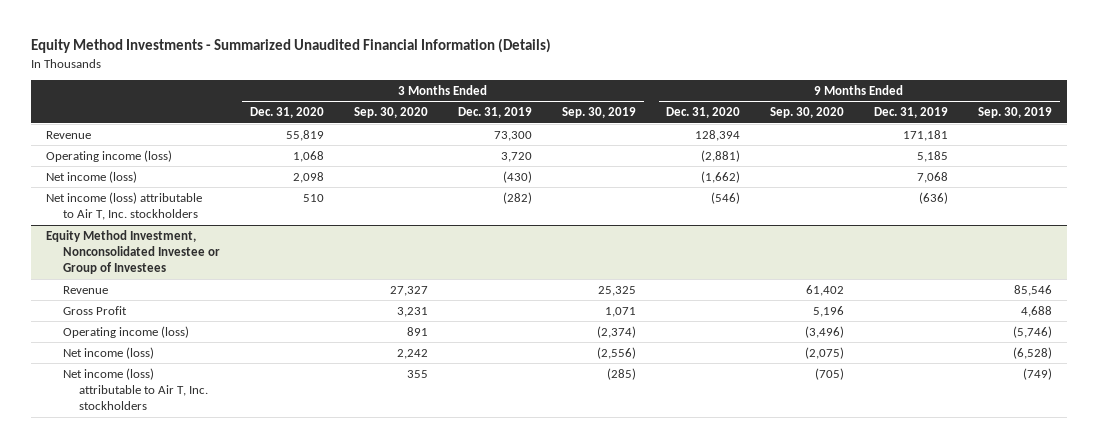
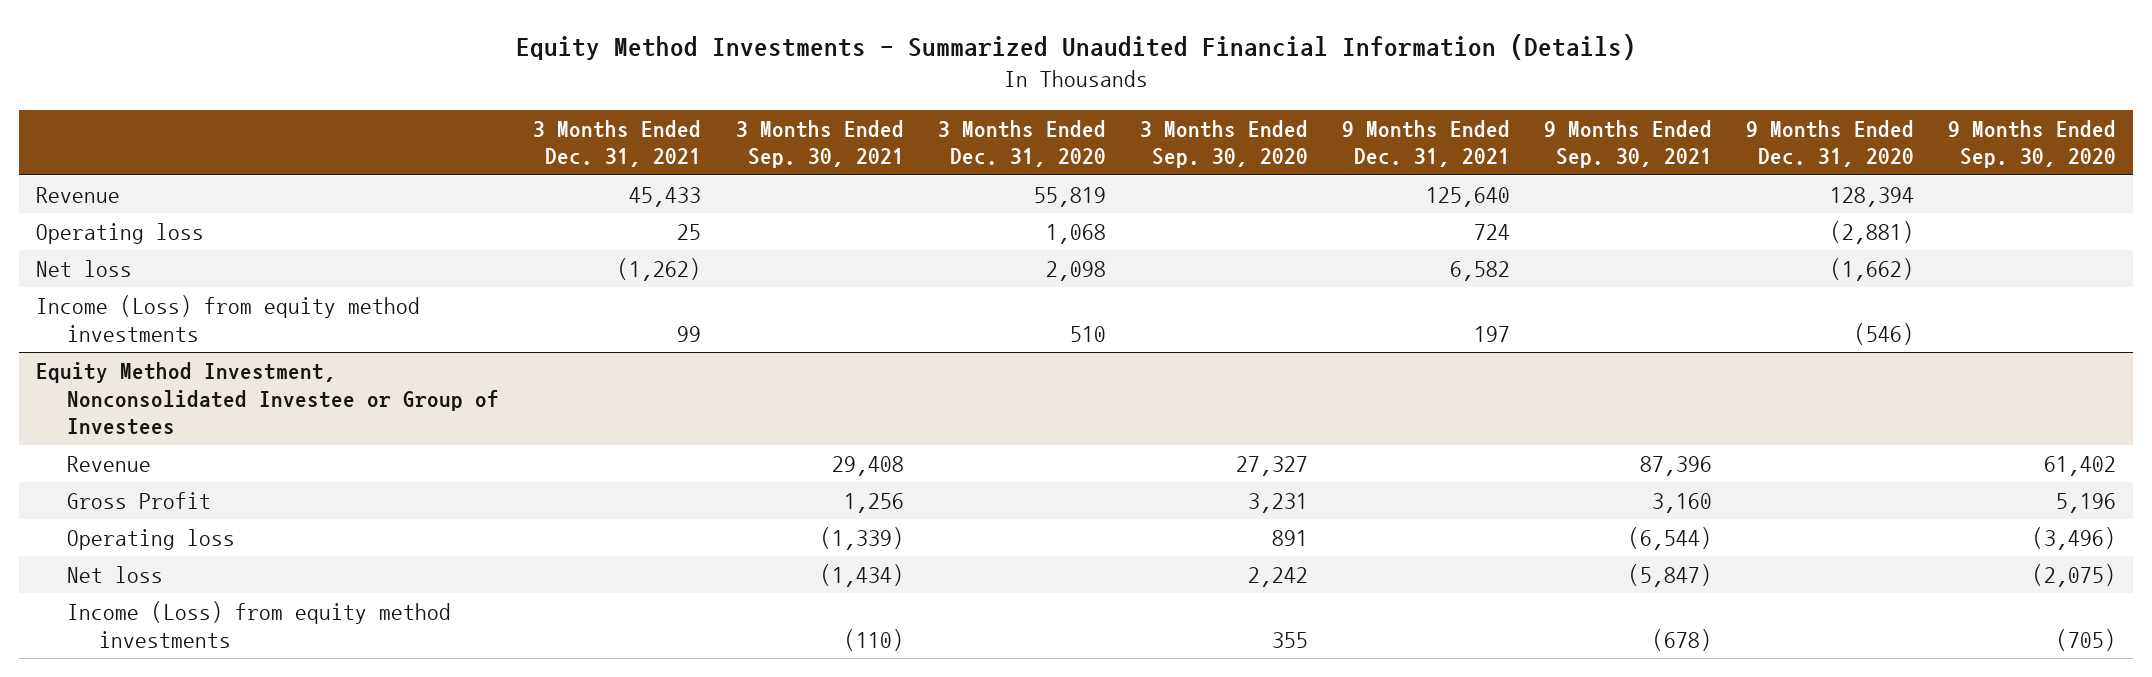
- | 3 Months Ended Dec. 31, 2020 | 3 Months Ended Sep. 30, 2020 | 3 Months Ended Dec. 31, 2019 | 3 Months Ended Sep. 30, 2019 | 9 Months Ended Dec. 31, 2020 | 9 Months Ended Sep. 30, 2020 | 9 Months Ended Dec. 31, 2019 | 9 Months Ended Sep. 30, 2019
+ | 3 Months Ended Dec. 31, 2021 | 3 Months Ended Sep. 30, 2021 | 3 Months Ended Dec. 31, 2020 | 3 Months Ended Sep. 30, 2020 | 9 Months Ended Dec. 31, 2021 | 9 Months Ended Sep. 30, 2021 | 9 Months Ended Dec. 31, 2020 | 9 Months Ended Sep. 30, 2020
- Operating income (loss) | 1,068 | | 3,720 | | (2,881) | | 5,185 |
- Net income (loss) | 2,098 | | (430) | | (1,662) | | 7,068 |
- Net income (loss) attributable to Air T, Inc. stockholders | 510 | | (282) | | (546) | | (636) |
+ Operating loss | 25 | | 1,068 | | 724 | | (2,881) |
+ Net loss | (1,262) | | 2,098 | | 6,582 | | (1,662) |
+ Income (Loss) from equity method investments | 99 | | 510 | | 197 | | (546) |
@ Equity Method Investment, Nonconsolidated Investee or Group of Investees
- Operating income (loss) | | 891 | | (2,374) | | (3,496) | | (5,746)
- Net income (loss) | | 2,242 | | (2,556) | | (2,075) | | (6,528)
- Net income (loss) attributable to Air T, Inc. stockholders | | 355 | | (285) | | (705) | | (749)
+ Operating loss | | (1,339) | | 891 | | (6,544) | | (3,496)
+ Net loss | | (1,434) | | 2,242 | | (5,847) | | (2,075)
+ Income (Loss) from equity method investments | | (110) | | 355 | | (678) | | (705)

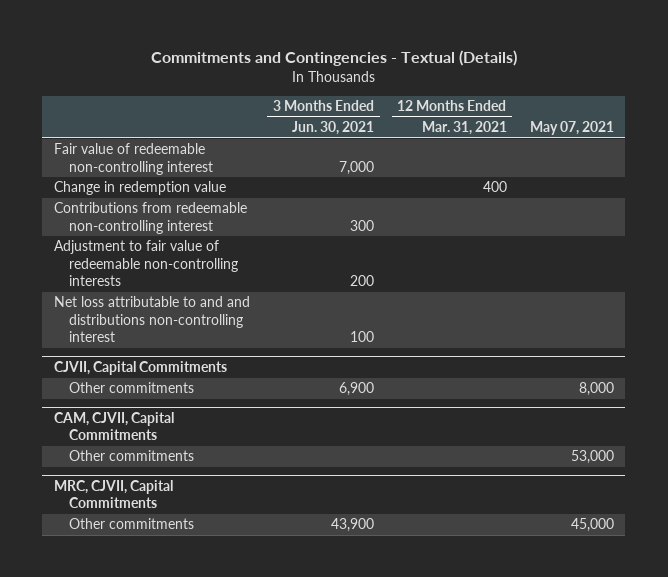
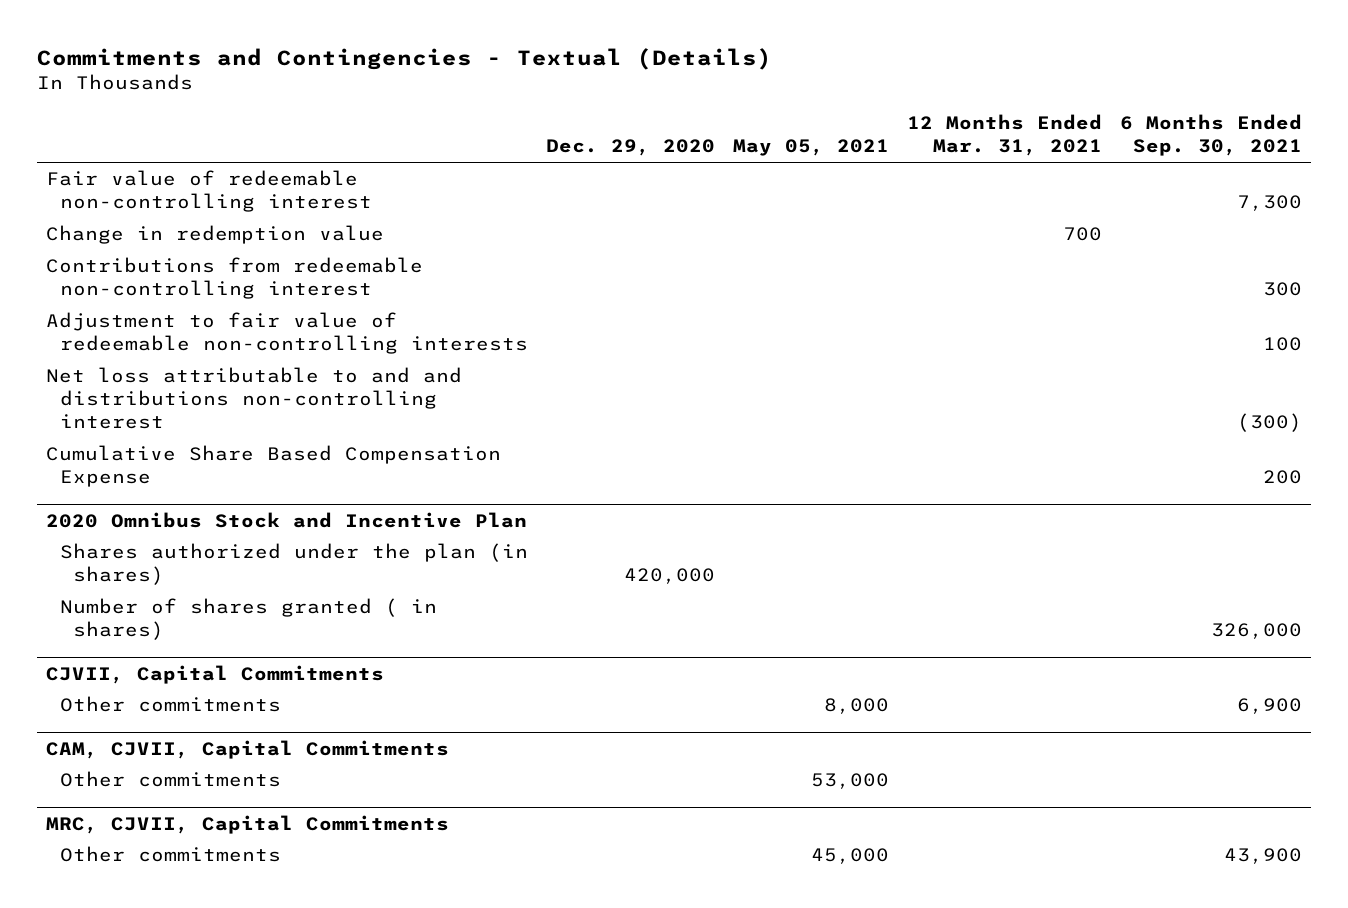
- | 3 Months Ended Jun. 30, 2021 | 12 Months Ended Mar. 31, 2021 | May 07, 2021
+ | Dec. 29, 2020 | May 05, 2021 | 12 Months Ended Mar. 31, 2021 | 6 Months Ended Sep. 30, 2021
- Change in redemption value | | 400 |
+ Change in redemption value | | | 700 |
+ Cumulative Share Based Compensation Expense | | | | 200
+ 2020 Omnibus Stock and Incentive Plan
+ Shares authorized under the plan (in shares) | 420,000 | | |
+ Number of shares granted ( in shares) | | | | 326,000

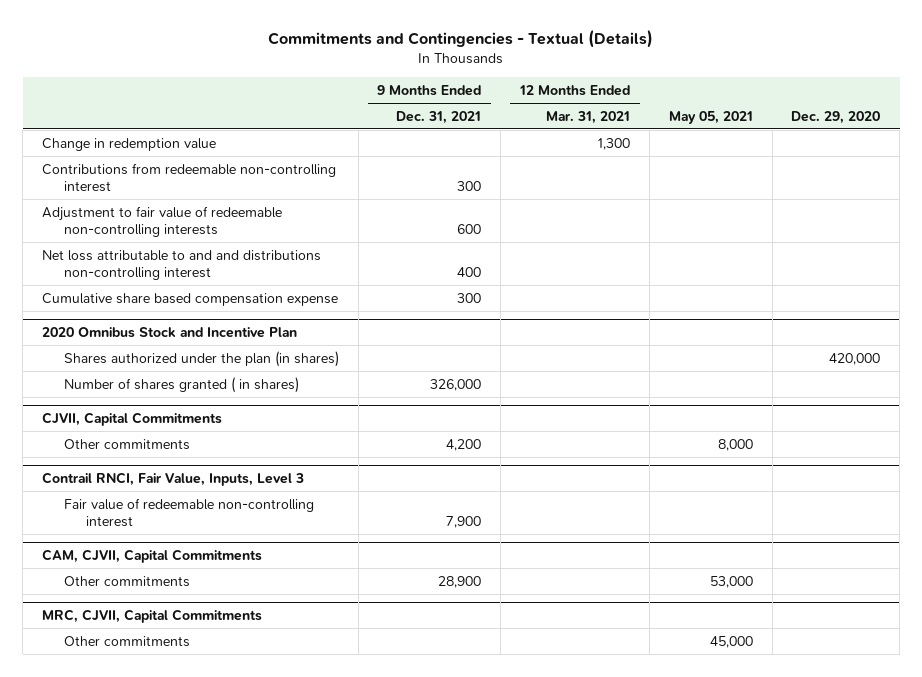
- | Dec. 29, 2020 | May 05, 2021 | 12 Months Ended Mar. 31, 2021 | 6 Months Ended Sep. 30, 2021
+ | 9 Months Ended Dec. 31, 2021 | 12 Months Ended Mar. 31, 2021 | May 05, 2021 | Dec. 29, 2020
- Fair value of redeemable non-controlling interest | | | | 7,300
- Change in redemption value | | | 700 |
+ Change in redemption value | | 1,300 | |
- Cumulative Share Based Compensation Expense | | | | 200
+ Cumulative share based compensation expense | 300 | | |
+ Contrail RNCI, Fair Value, Inputs, Level 3
+ Fair value of redeemable non-controlling interest | 7,900 | | |

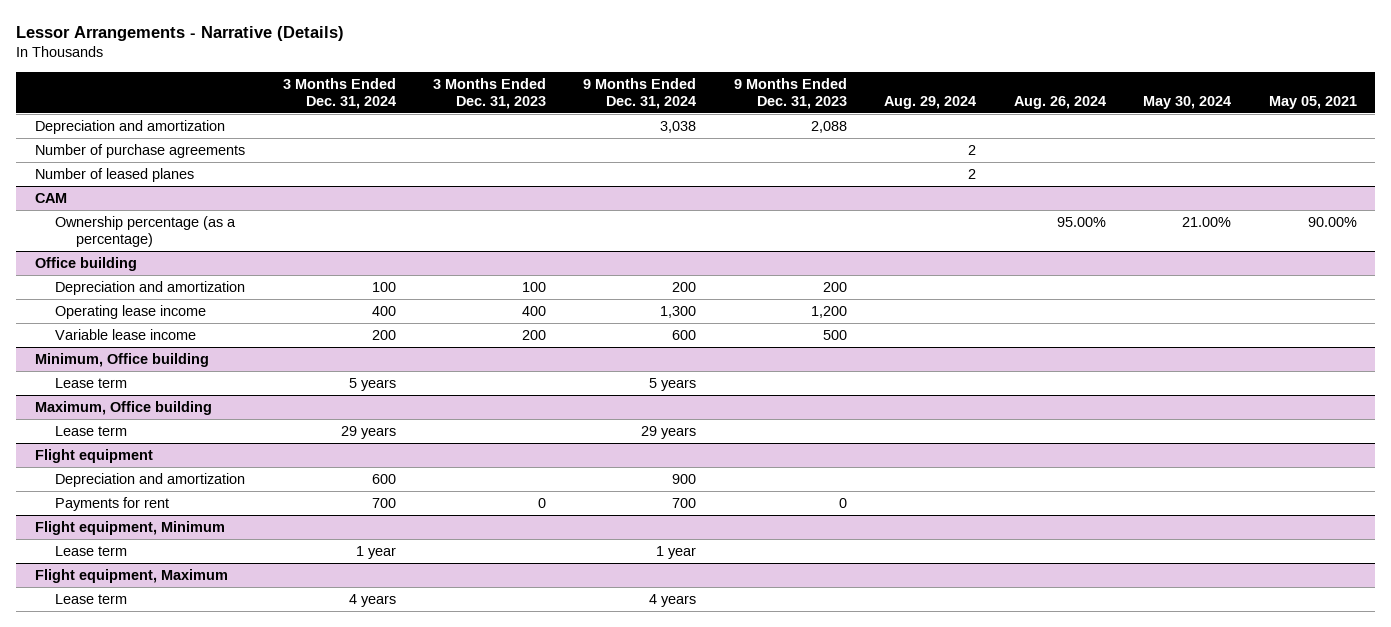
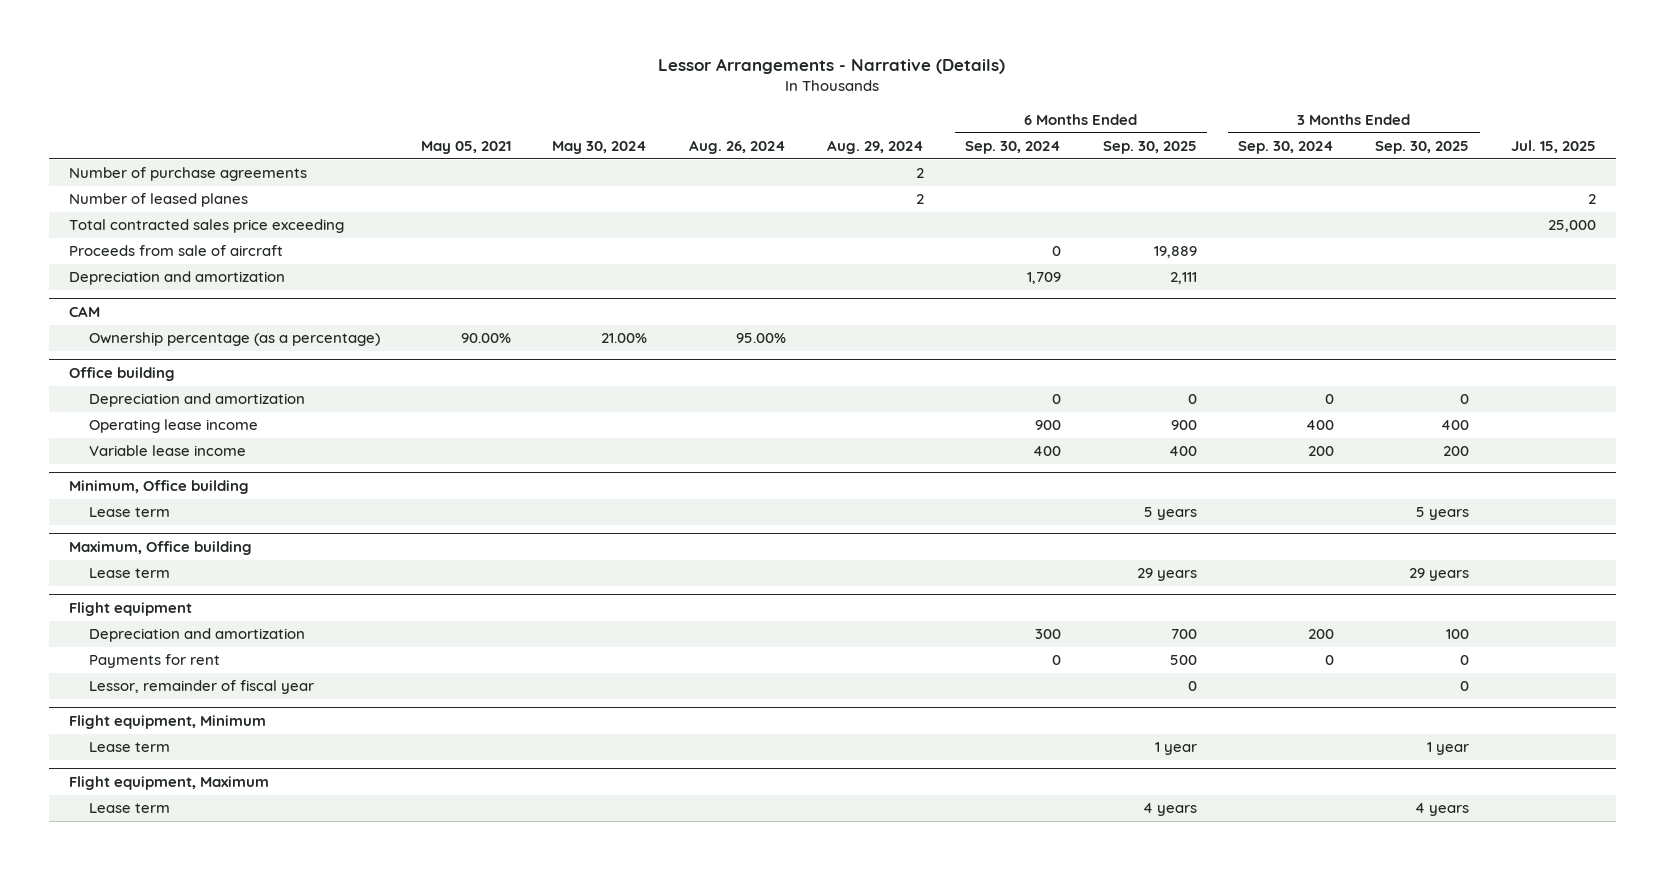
- | 3 Months Ended Dec. 31, 2024 | 3 Months Ended Dec. 31, 2023 | 9 Months Ended Dec. 31, 2024 | 9 Months Ended Dec. 31, 2023 | Aug. 29, 2024 | Aug. 26, 2024 | May 30, 2024 | May 05, 2021
+ | May 05, 2021 | May 30, 2024 | Aug. 26, 2024 | Aug. 29, 2024 | 6 Months Ended Sep. 30, 2024 | 6 Months Ended Sep. 30, 2025 | 3 Months Ended Sep. 30, 2024 | 3 Months Ended Sep. 30, 2025 | Jul. 15, 2025
+ Total contracted sales price exceeding | | | | | | | | | 25,000
+ Proceeds from sale of aircraft | | | | | 0 | 19,889 | | |
moved down: Depreciation and amortization | | | | | 1,709 | 2,111 | | |
@ Flight equipment
+ Lessor, remainder of fiscal year | | | | | | 0 | | 0 |

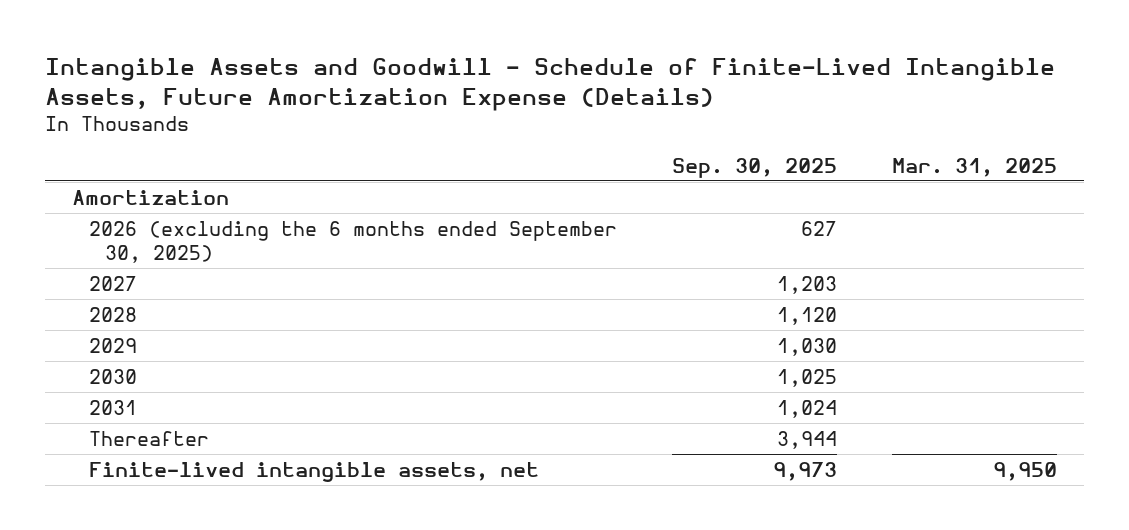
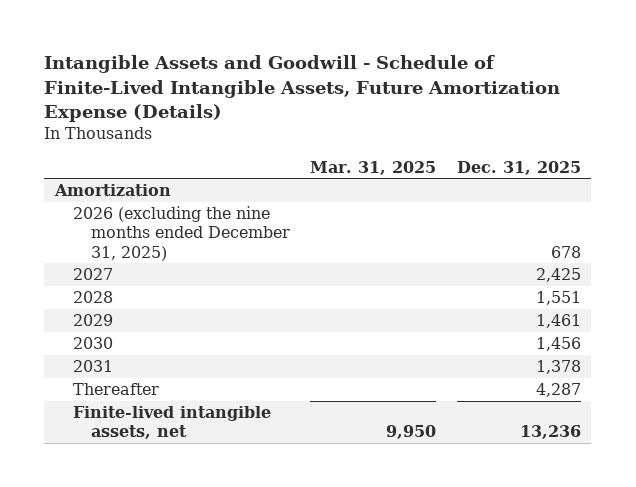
- | Sep. 30, 2025 | Mar. 31, 2025
+ | Mar. 31, 2025 | Dec. 31, 2025
- 2026 (excluding the 6 months ended September 30, 2025) | 627 |
+ 2026 (excluding the nine months ended December 31, 2025) | | 678

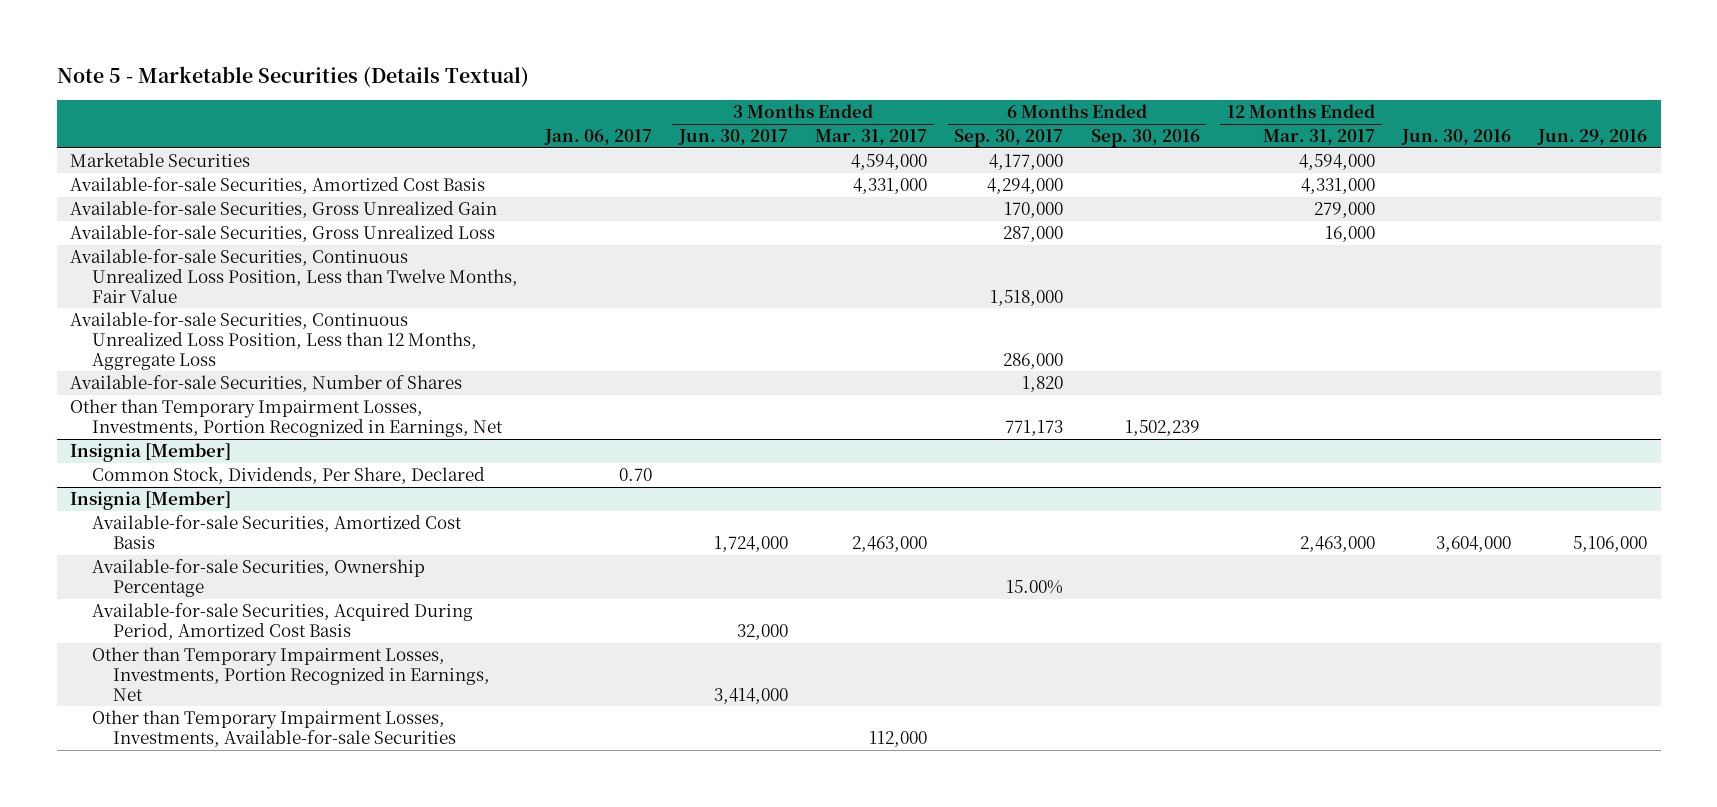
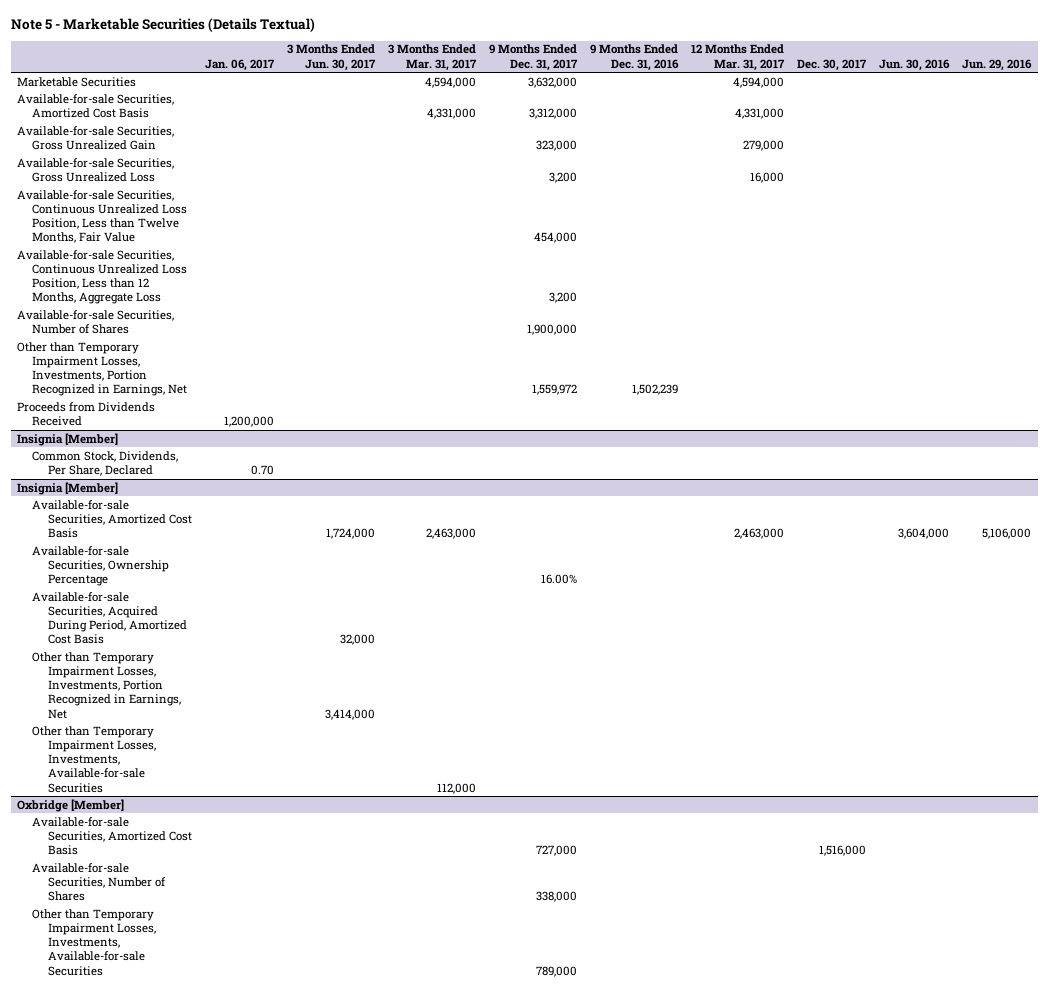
- | Jan. 06, 2017 | 3 Months Ended Jun. 30, 2017 | 3 Months Ended Mar. 31, 2017 | 6 Months Ended Sep. 30, 2017 | 6 Months Ended Sep. 30, 2016 | 12 Months Ended Mar. 31, 2017 | Jun. 30, 2016 | Jun. 29, 2016
+ | Jan. 06, 2017 | 3 Months Ended Jun. 30, 2017 | 3 Months Ended Mar. 31, 2017 | 9 Months Ended Dec. 31, 2017 | 9 Months Ended Dec. 31, 2016 | 12 Months Ended Mar. 31, 2017 | Dec. 30, 2017 | Jun. 30, 2016 | Jun. 29, 2016
+ Proceeds from Dividends Received | 1,200,000 | | | | | | | |
+ Oxbridge [Member]
+ Available-for-sale Securities, Amortized Cost Basis | | | | 727,000 | | | 1,516,000 | |
+ Available-for-sale Securities, Number of Shares | | | | 338,000 | | | | |
+ Other than Temporary Impairment Losses, Investments, Available-for-sale Securities | | | | 789,000 | | | | |

